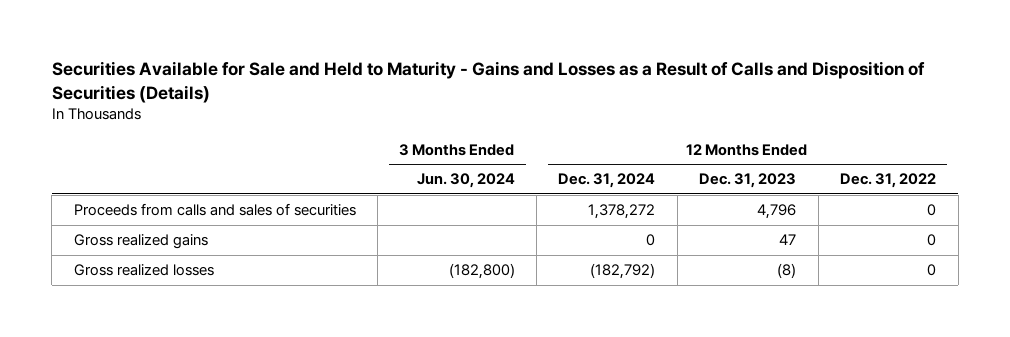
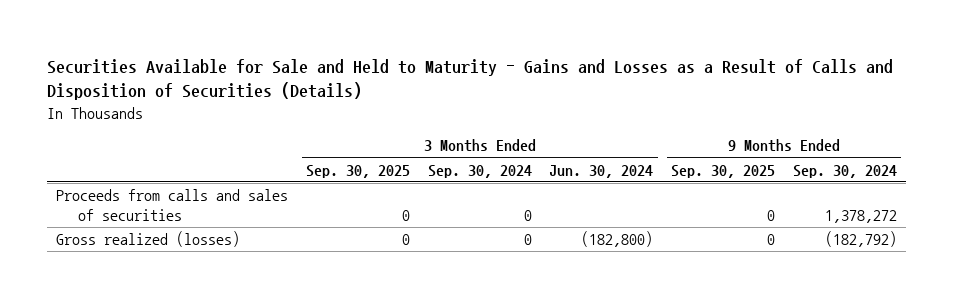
- | 3 Months Ended Jun. 30, 2024 | 12 Months Ended Dec. 31, 2024 | 12 Months Ended Dec. 31, 2023 | 12 Months Ended Dec. 31, 2022
+ | 3 Months Ended Sep. 30, 2025 | 3 Months Ended Sep. 30, 2024 | 3 Months Ended Jun. 30, 2024 | 9 Months Ended Sep. 30, 2025 | 9 Months Ended Sep. 30, 2024
- Gross realized gains | | 0 | 47 | 0
- Gross realized losses | (182,800) | (182,792) | (8) | 0
+ Gross realized (losses) | 0 | 0 | (182,800) | 0 | (182,792)

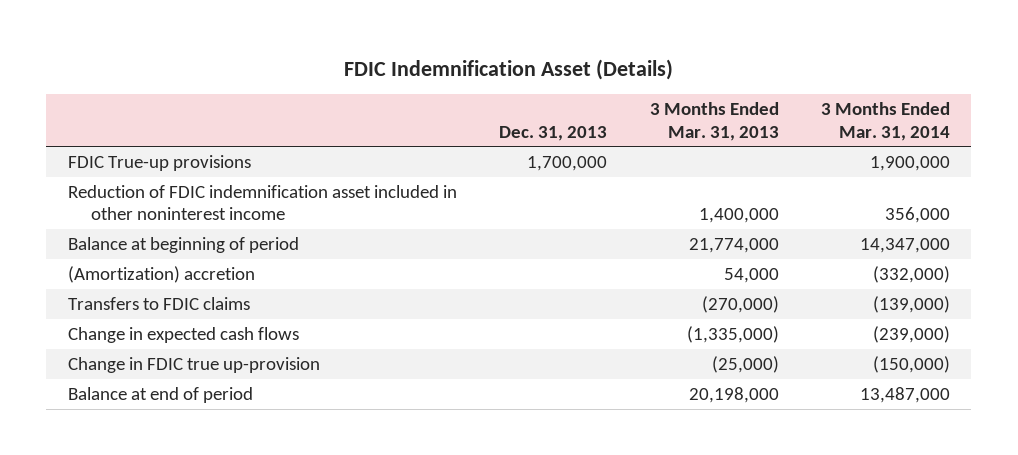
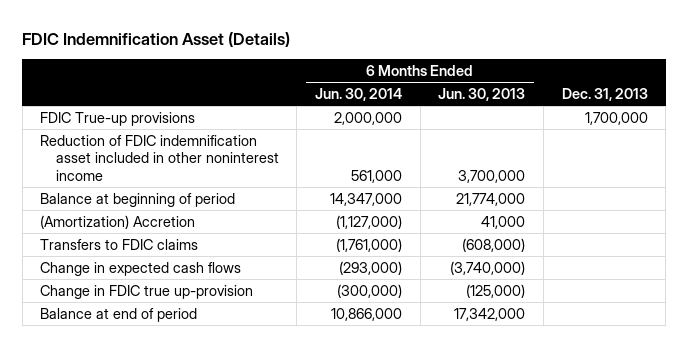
- | Dec. 31, 2013 | 3 Months Ended Mar. 31, 2013 | 3 Months Ended Mar. 31, 2014
+ | 6 Months Ended Jun. 30, 2014 | 6 Months Ended Jun. 30, 2013 | Dec. 31, 2013
- (Amortization) accretion | | 54,000 | (332,000)
+ (Amortization) Accretion | (1,127,000) | 41,000 |

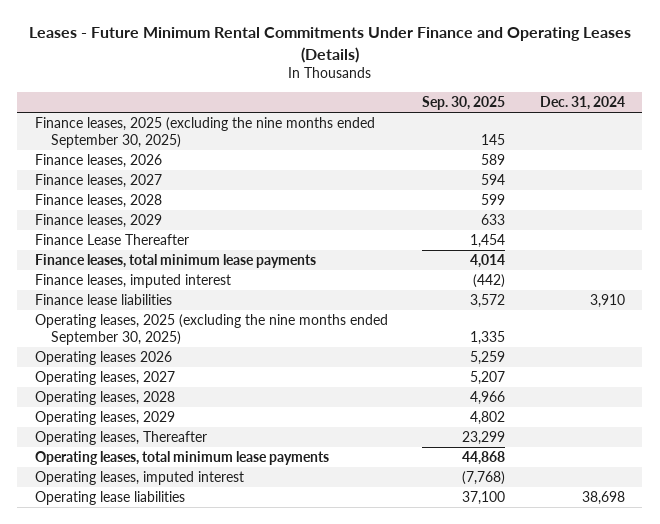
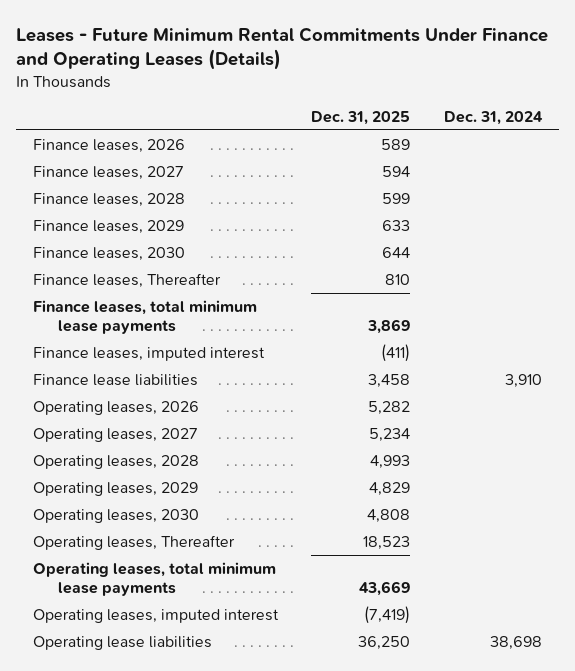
- | Sep. 30, 2025 | Dec. 31, 2024
+ | Dec. 31, 2025 | Dec. 31, 2024
- Finance leases, 2025 (excluding the nine months ended September 30, 2025) | 145 |
- Finance Lease Thereafter | 1,454 |
+ Finance leases, 2030 | 644 |
+ Finance leases, Thereafter | 810 |
- Operating leases, 2025 (excluding the nine months ended September 30, 2025) | 1,335 |
- Operating leases 2026 | 5,259 |
+ Operating leases, 2026 | 5,282 |
+ Operating leases, 2030 | 4,808 |

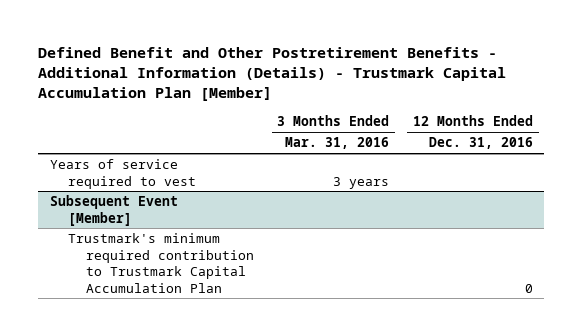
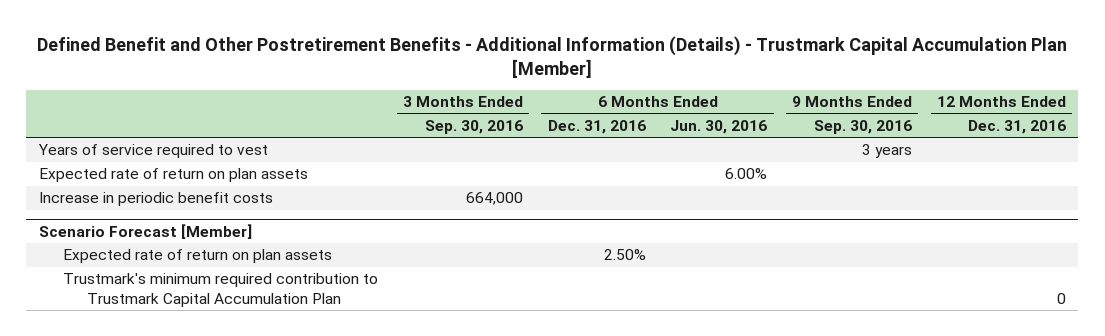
- | 3 Months Ended Mar. 31, 2016 | 12 Months Ended Dec. 31, 2016
+ | 3 Months Ended Sep. 30, 2016 | 6 Months Ended Dec. 31, 2016 | 6 Months Ended Jun. 30, 2016 | 9 Months Ended Sep. 30, 2016 | 12 Months Ended Dec. 31, 2016
- Subsequent Event [Member]
+ Expected rate of return on plan assets | | | 6.00% | |
+ Increase in periodic benefit costs | 664,000 | | | |
+ Scenario Forecast [Member]
+ Expected rate of return on plan assets | | 2.50% | | |

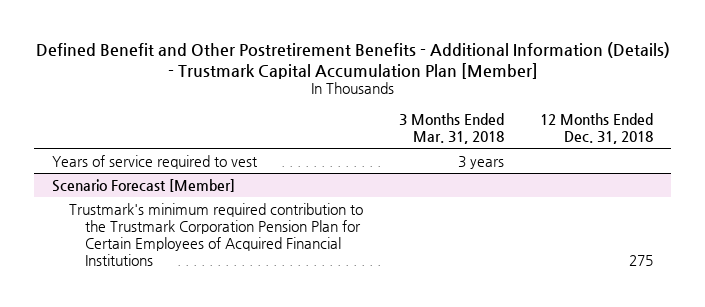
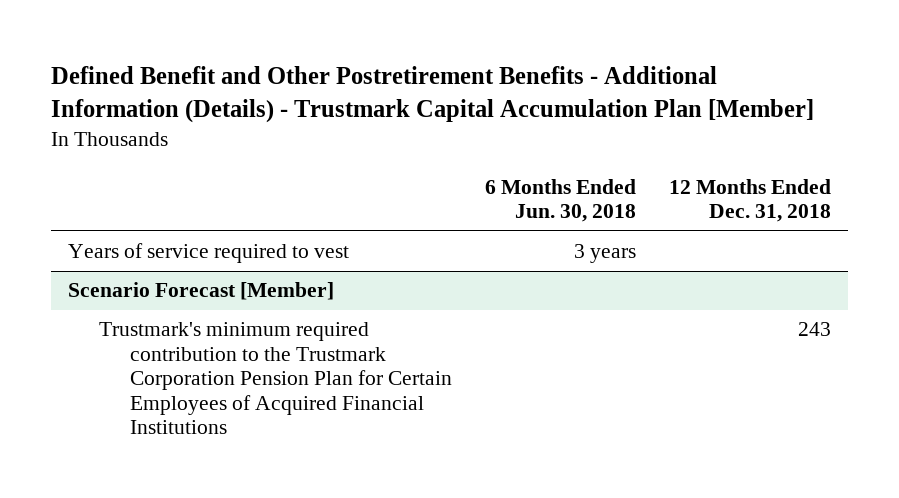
- | 3 Months Ended Mar. 31, 2018 | 12 Months Ended Dec. 31, 2018
+ | 6 Months Ended Jun. 30, 2018 | 12 Months Ended Dec. 31, 2018
@ Scenario Forecast [Member]
- Trustmark's minimum required contribution to the Trustmark Corporation Pension Plan for Certain Employees of Acquired Financial Institutions | | 275
+ Trustmark's minimum required contribution to the Trustmark Corporation Pension Plan for Certain Employees of Acquired Financial Institutions | | 243

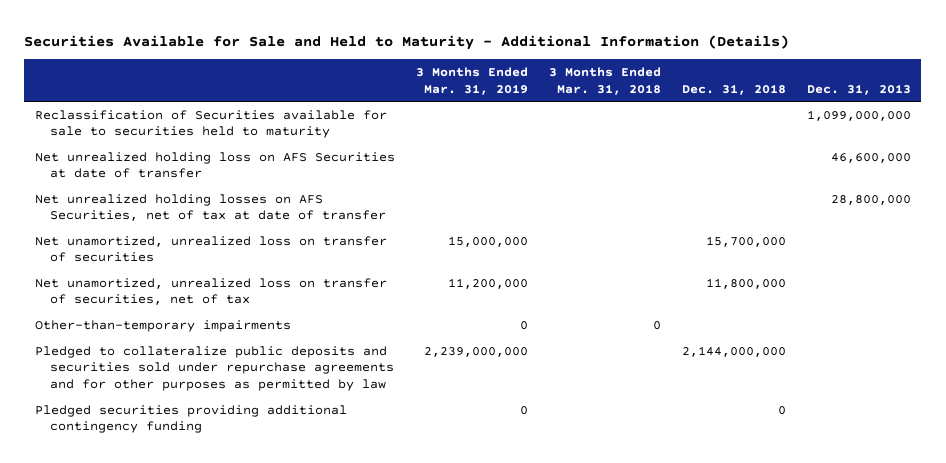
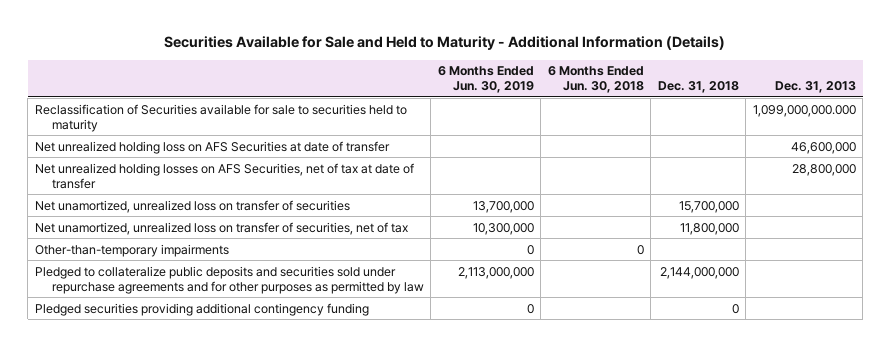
- | 3 Months Ended Mar. 31, 2019 | 3 Months Ended Mar. 31, 2018 | Dec. 31, 2018 | Dec. 31, 2013
+ | 6 Months Ended Jun. 30, 2019 | 6 Months Ended Jun. 30, 2018 | Dec. 31, 2018 | Dec. 31, 2013
- Reclassification of Securities available for sale to securities held to maturity | | | | 1,099,000,000
+ Reclassification of Securities available for sale to securities held to maturity | | | | 1,099,000,000.000

